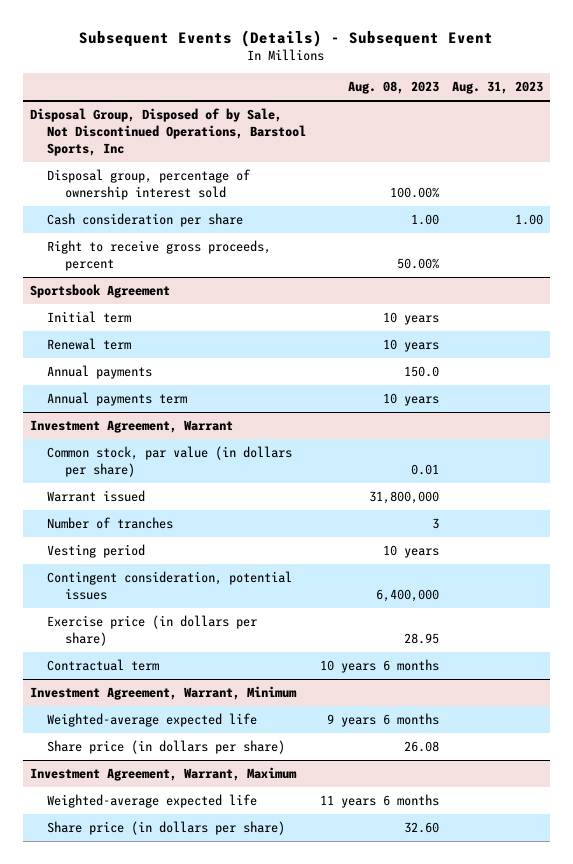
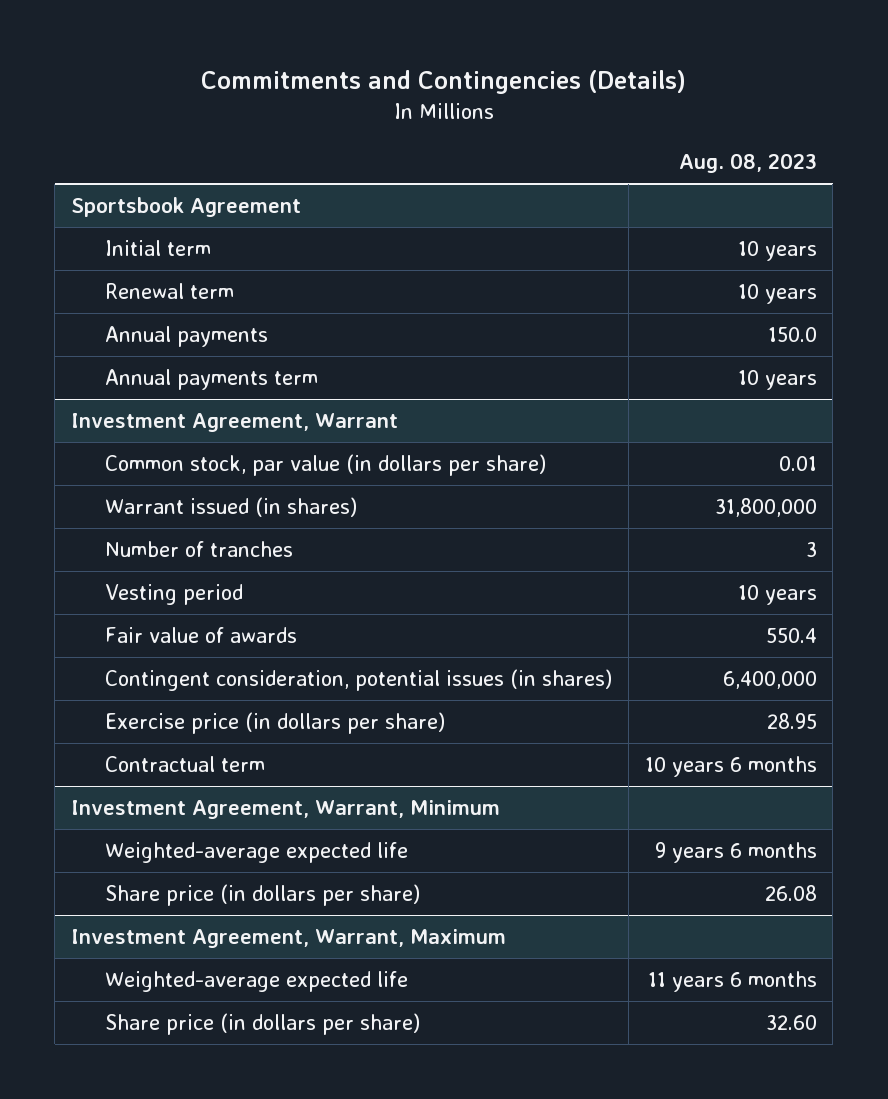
- Subsequent Events (Details) - Subsequent Event
+ Commitments and Contingencies (Details)
- | Aug. 08, 2023 | Aug. 31, 2023
+ | Aug. 08, 2023
- Disposal Group, Disposed of by Sale, Not Discontinued Operations, Barstool Sports, Inc
- Disposal group, percentage of ownership interest sold | 100.00% |
- Cash consideration per share | 1.00 | 1.00
- Right to receive gross proceeds, percent | 50.00% |
@ Investment Agreement, Warrant
- Warrant issued | 31,800,000 |
+ Warrant issued (in shares) | 31,800,000
- Contingent consideration, potential issues | 6,400,000 |
+ Fair value of awards | 550.4
+ Contingent consideration, potential issues (in shares) | 6,400,000

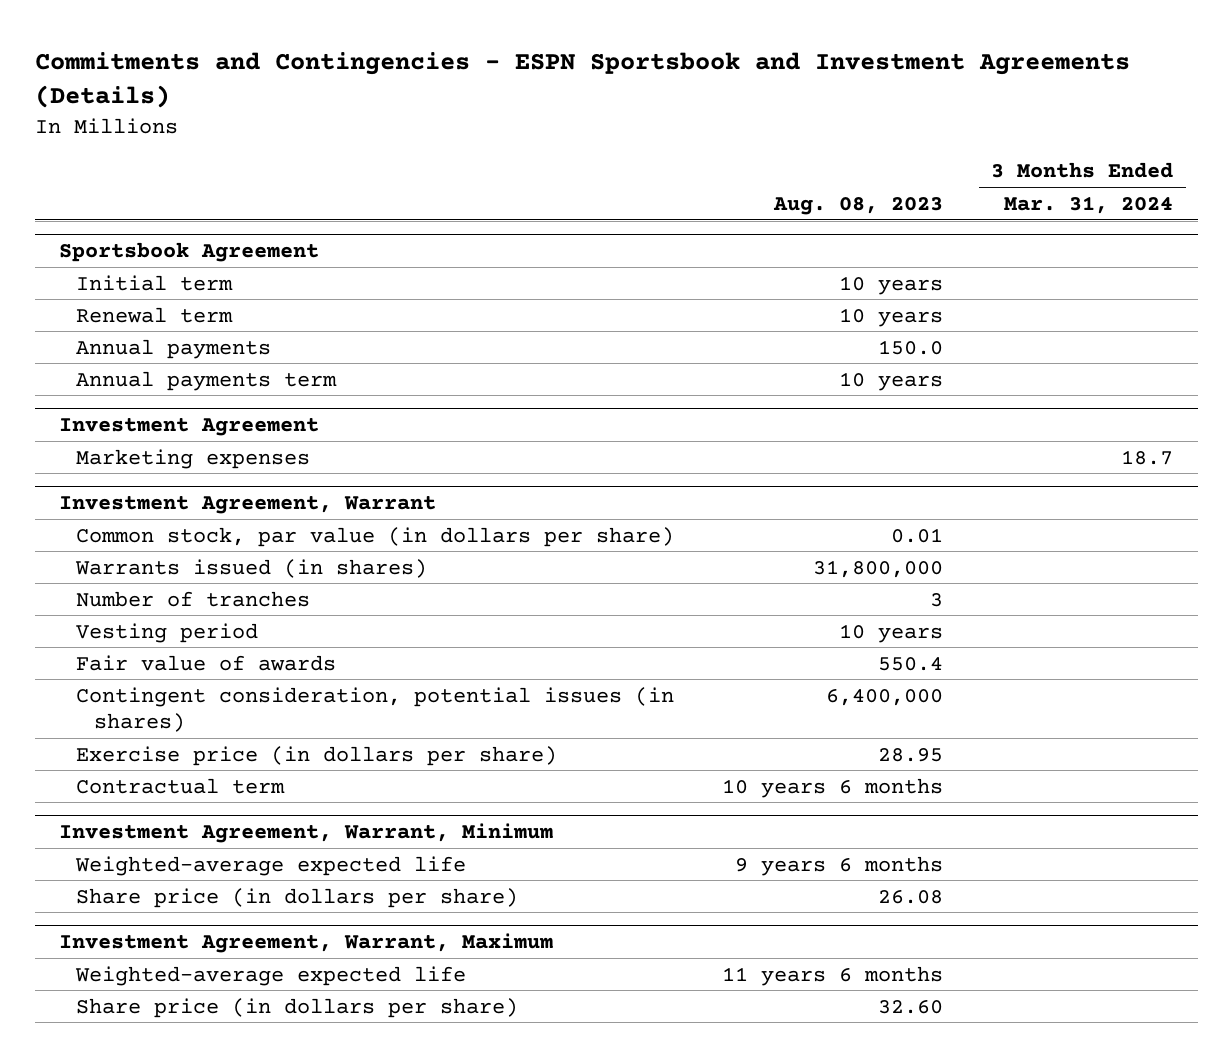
- Commitments and Contingencies (Details)
+ Commitments and Contingencies - ESPN Sportsbook and Investment Agreements (Details)
- | Aug. 08, 2023
+ | Aug. 08, 2023 | 3 Months Ended Mar. 31, 2024
+ Investment Agreement
+ Marketing expenses | | 18.7
@ Investment Agreement, Warrant
- Warrant issued (in shares) | 31,800,000
+ Warrants issued (in shares) | 31,800,000 |

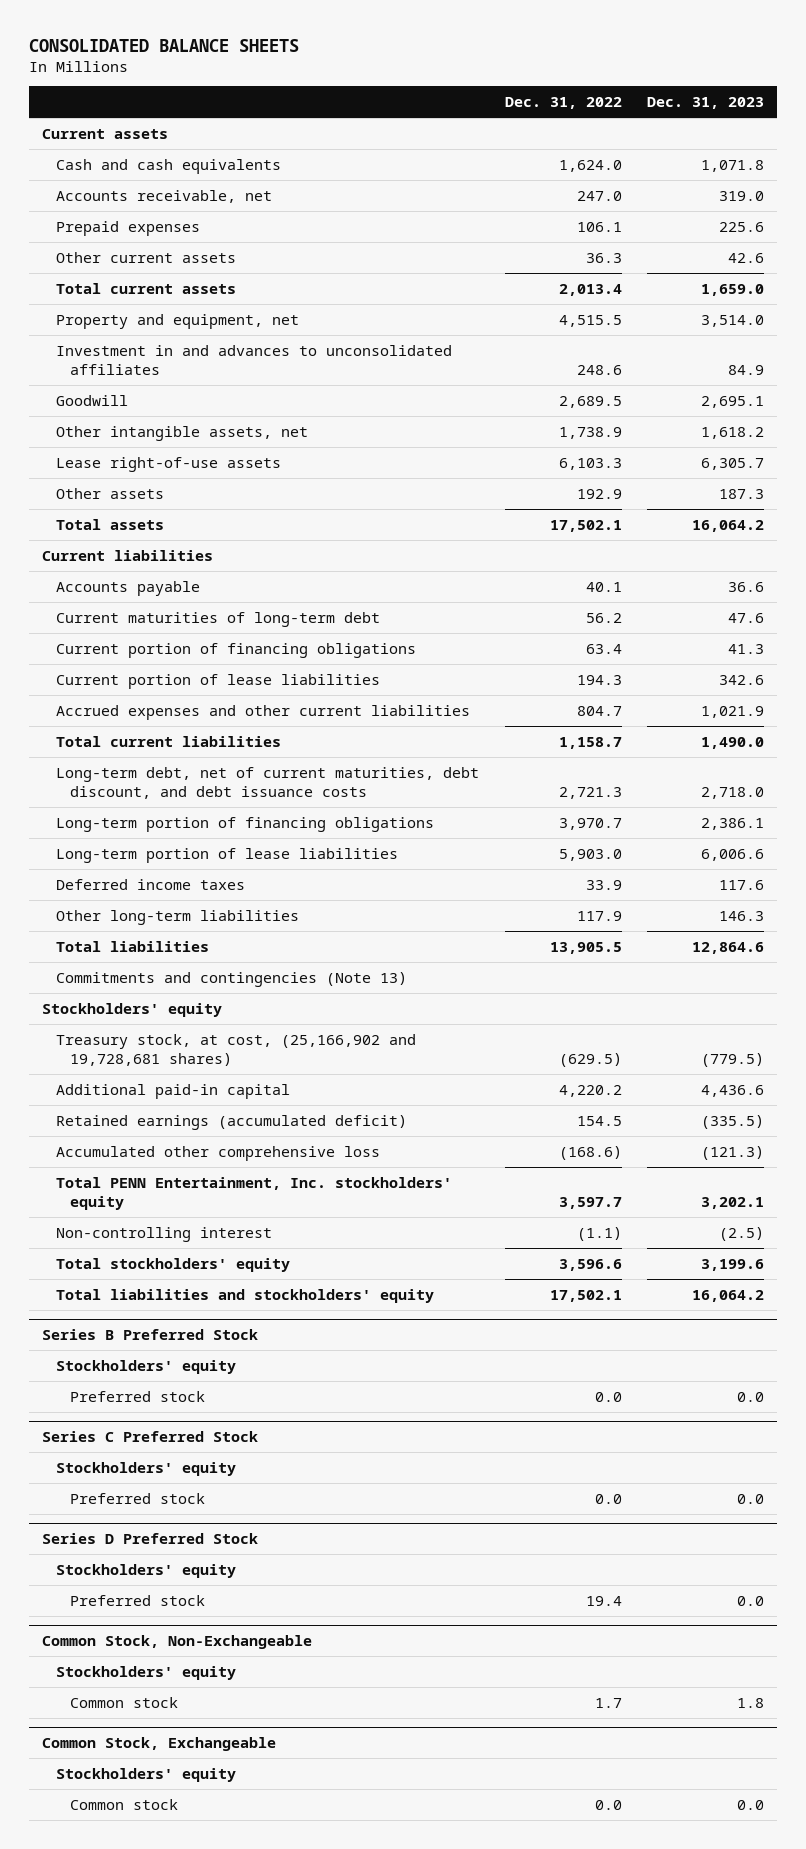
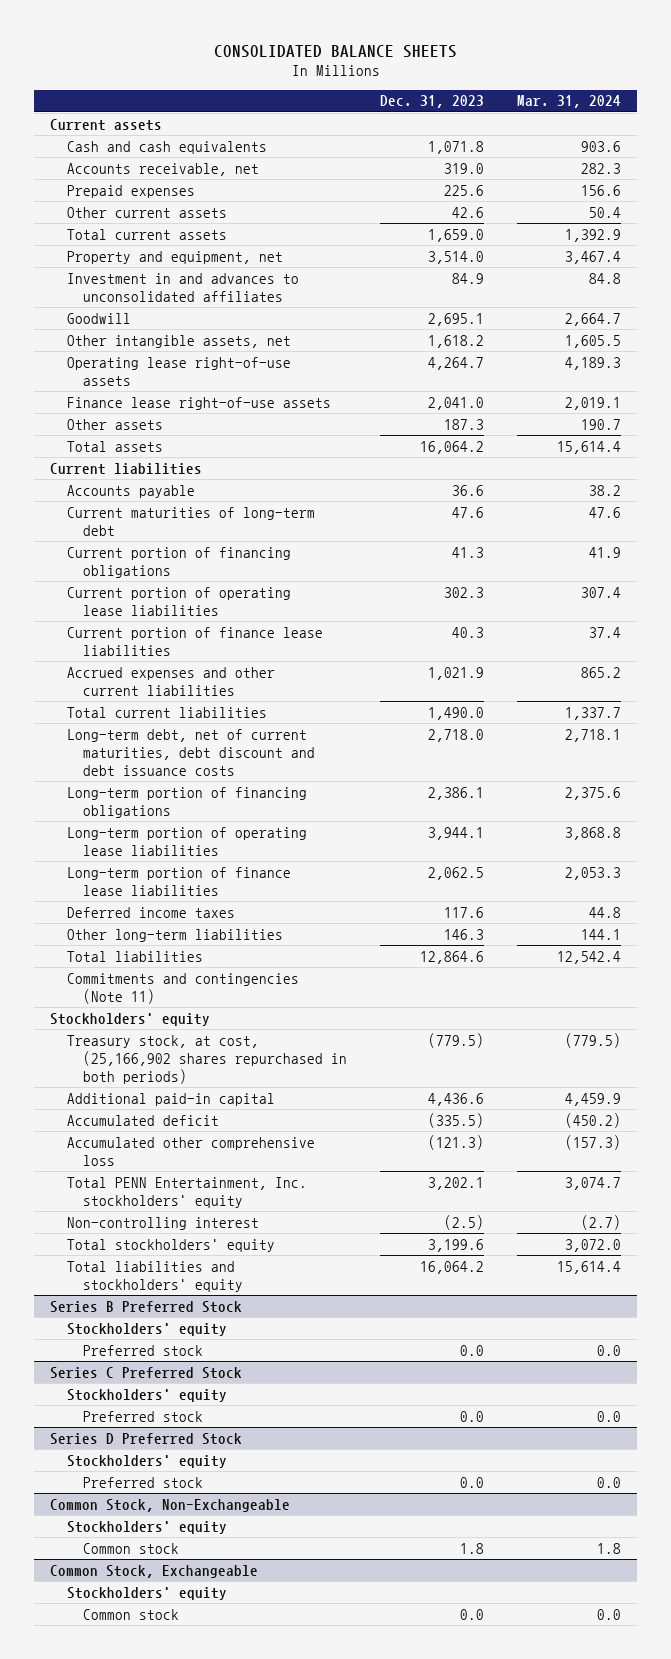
- | Dec. 31, 2022 | Dec. 31, 2023
+ | Dec. 31, 2023 | Mar. 31, 2024
- Lease right-of-use assets | 6,103.3 | 6,305.7
+ Operating lease right-of-use assets | 4,264.7 | 4,189.3
+ Finance lease right-of-use assets | 2,041.0 | 2,019.1
- Current portion of lease liabilities | 194.3 | 342.6
+ Current portion of operating lease liabilities | 302.3 | 307.4
+ Current portion of finance lease liabilities | 40.3 | 37.4
- Long-term debt, net of current maturities, debt discount, and debt issuance costs | 2,721.3 | 2,718.0
+ Long-term debt, net of current maturities, debt discount and debt issuance costs | 2,718.0 | 2,718.1
- Long-term portion of lease liabilities | 5,903.0 | 6,006.6
+ Long-term portion of operating lease liabilities | 3,944.1 | 3,868.8
+ Long-term portion of finance lease liabilities | 2,062.5 | 2,053.3
- Commitments and contingencies (Note 13)
+ Commitments and contingencies (Note 11)
- Treasury stock, at cost, (25,166,902 and 19,728,681 shares) | (629.5) | (779.5)
+ Treasury stock, at cost, (25,166,902 shares repurchased in both periods) | (779.5) | (779.5)
- Retained earnings (accumulated deficit) | 154.5 | (335.5)
+ Accumulated deficit | (335.5) | (450.2)

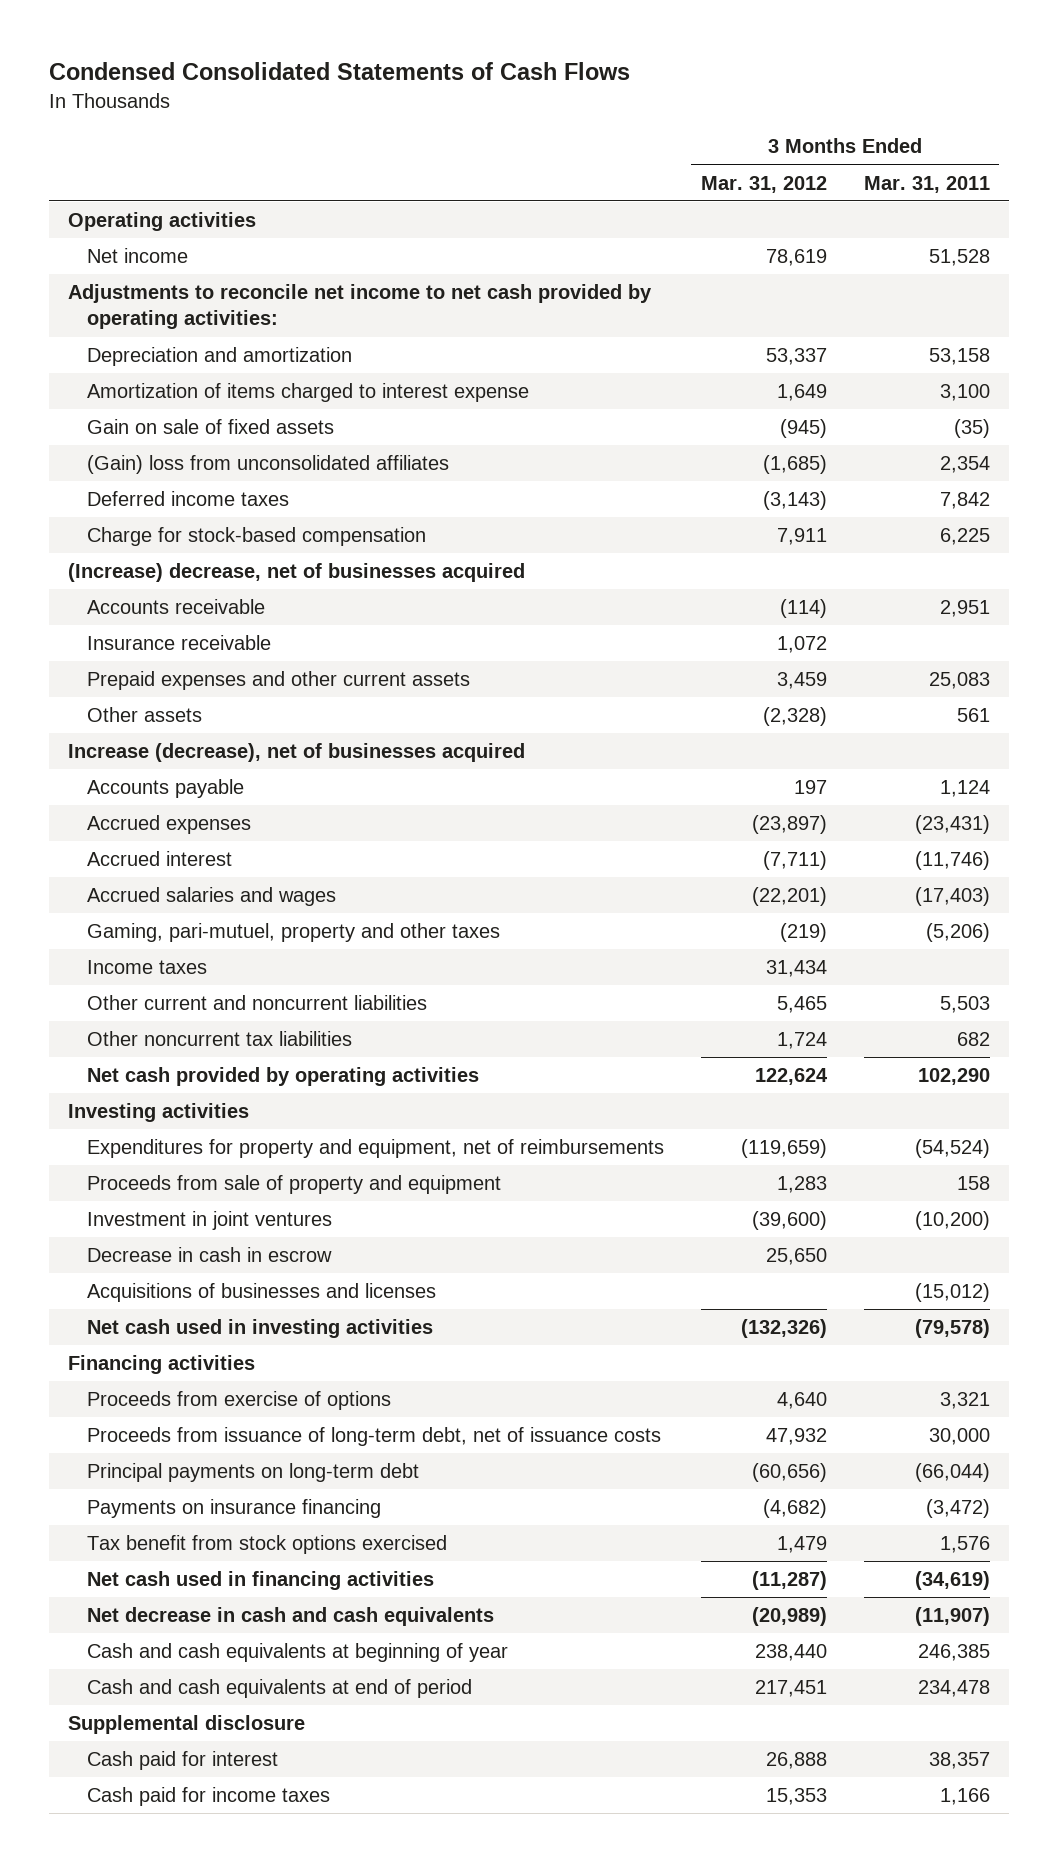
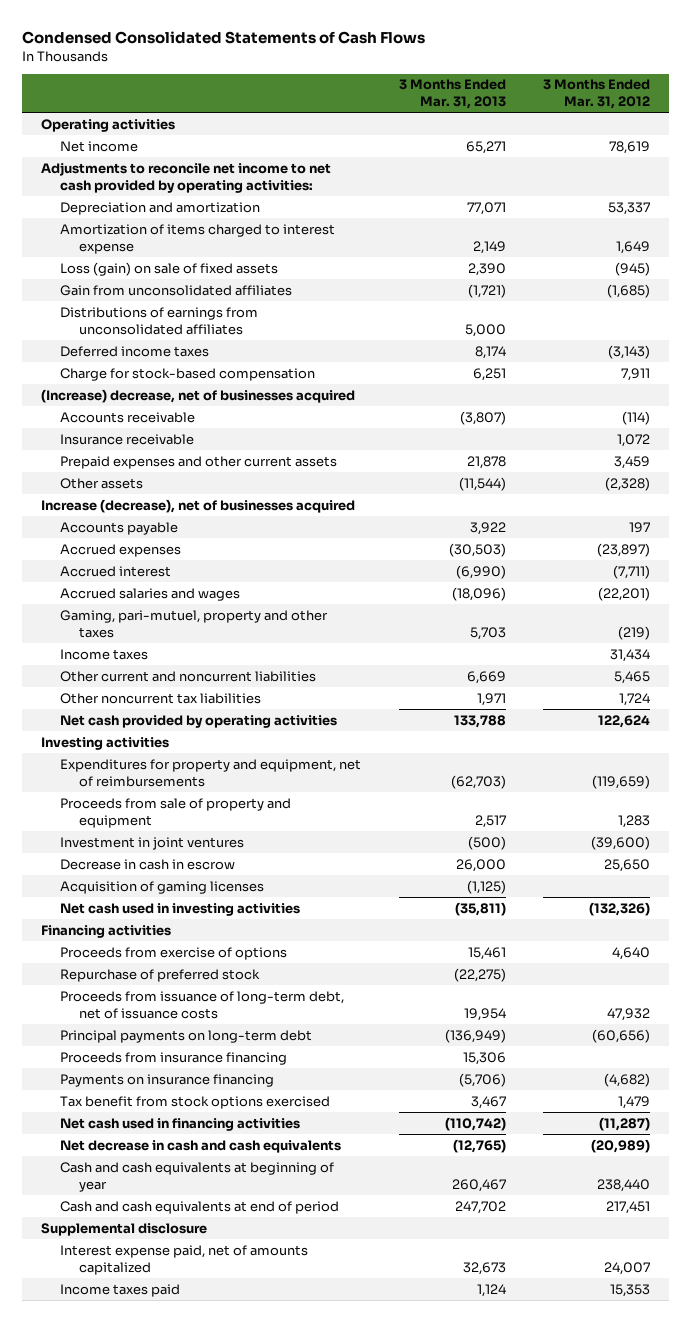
- | 3 Months Ended Mar. 31, 2012 | 3 Months Ended Mar. 31, 2011
+ | 3 Months Ended Mar. 31, 2013 | 3 Months Ended Mar. 31, 2012
- Gain on sale of fixed assets | (945) | (35)
- (Gain) loss from unconsolidated affiliates | (1,685) | 2,354
+ Loss (gain) on sale of fixed assets | 2,390 | (945)
+ Gain from unconsolidated affiliates | (1,721) | (1,685)
+ Distributions of earnings from unconsolidated affiliates | 5,000 |
- Acquisitions of businesses and licenses | | (15,012)
+ Acquisition of gaming licenses | (1,125) |
+ Repurchase of preferred stock | (22,275) |
+ Proceeds from insurance financing | 15,306 |
- Cash paid for interest | 26,888 | 38,357
- Cash paid for income taxes | 15,353 | 1,166
+ Interest expense paid, net of amounts capitalized | 32,673 | 24,007
+ Income taxes paid | 1,124 | 15,353

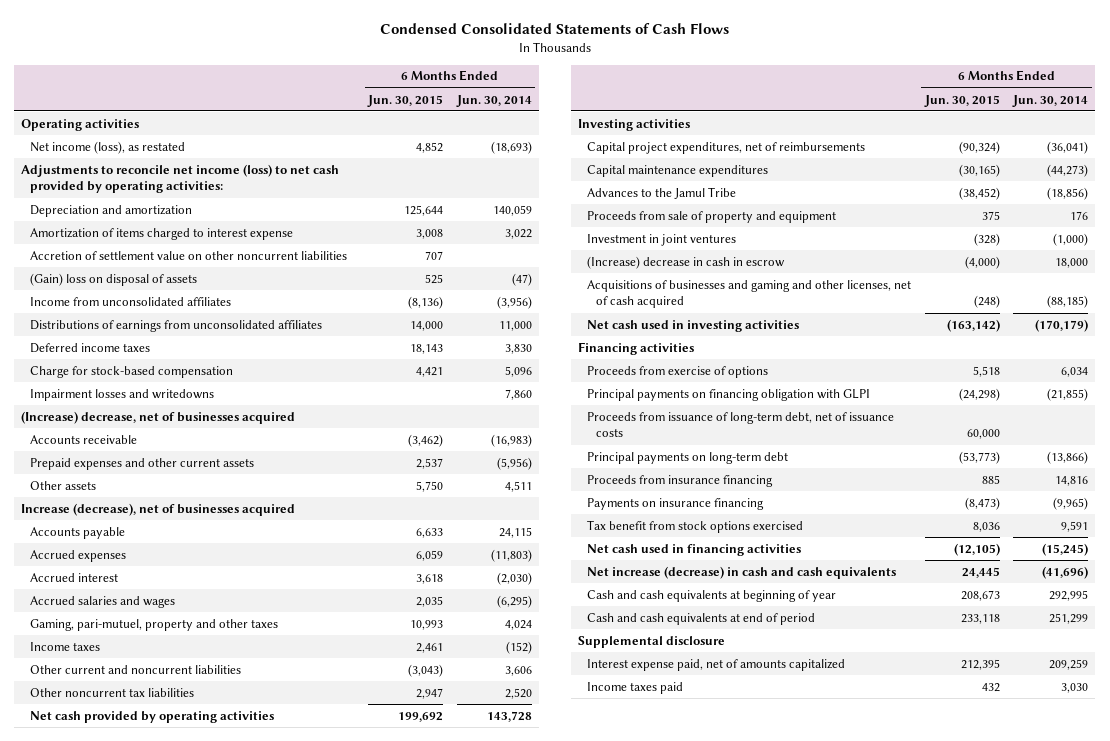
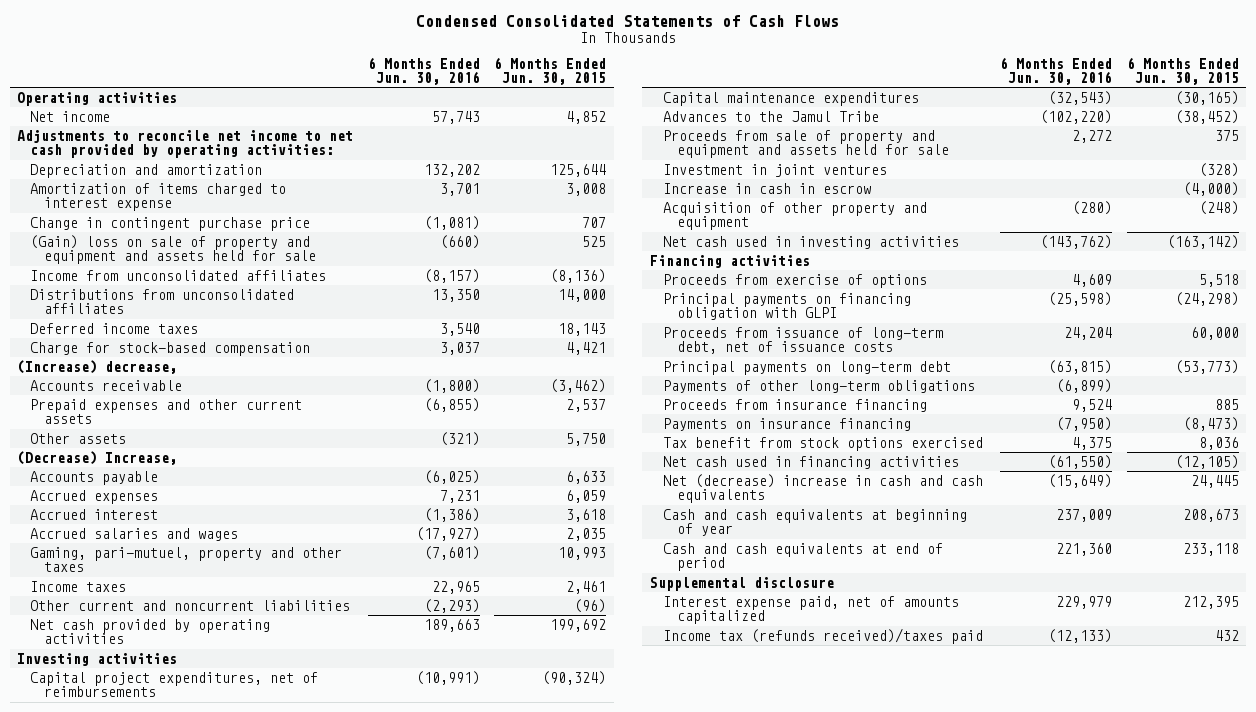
- | 6 Months Ended Jun. 30, 2015 | 6 Months Ended Jun. 30, 2014
+ | 6 Months Ended Jun. 30, 2016 | 6 Months Ended Jun. 30, 2015
- Net income (loss), as restated | 4,852 | (18,693)
- Adjustments to reconcile net income (loss) to net cash provided by operating activities:
+ Net income | 57,743 | 4,852
+ Adjustments to reconcile net income to net cash provided by operating activities:
- Accretion of settlement value on other noncurrent liabilities | 707 |
- (Gain) loss on disposal of assets | 525 | (47)
+ Change in contingent purchase price | (1,081) | 707
+ (Gain) loss on sale of property and equipment and assets held for sale | (660) | 525
- Distributions of earnings from unconsolidated affiliates | 14,000 | 11,000
+ Distributions from unconsolidated affiliates | 13,350 | 14,000
- Impairment losses and writedowns | | 7,860
- (Increase) decrease, net of businesses acquired
+ (Increase) decrease,
- Increase (decrease), net of businesses acquired
+ (Decrease) Increase,
- Other current and noncurrent liabilities | (3,043) | 3,606
- Other noncurrent tax liabilities | 2,947 | 2,520
+ Other current and noncurrent liabilities | (2,293) | (96)
- Proceeds from sale of property and equipment | 375 | 176
+ Proceeds from sale of property and equipment and assets held for sale | 2,272 | 375
- (Increase) decrease in cash in escrow | (4,000) | 18,000
- Acquisitions of businesses and gaming and other licenses, net of cash acquired | (248) | (88,185)
+ Increase in cash in escrow | | (4,000)
+ Acquisition of other property and equipment | (280) | (248)
+ Payments of other long-term obligations | (6,899) |
- Net increase (decrease) in cash and cash equivalents | 24,445 | (41,696)
+ Net (decrease) increase in cash and cash equivalents | (15,649) | 24,445
- Income taxes paid | 432 | 3,030
+ Income tax (refunds received)/taxes paid | (12,133) | 432

